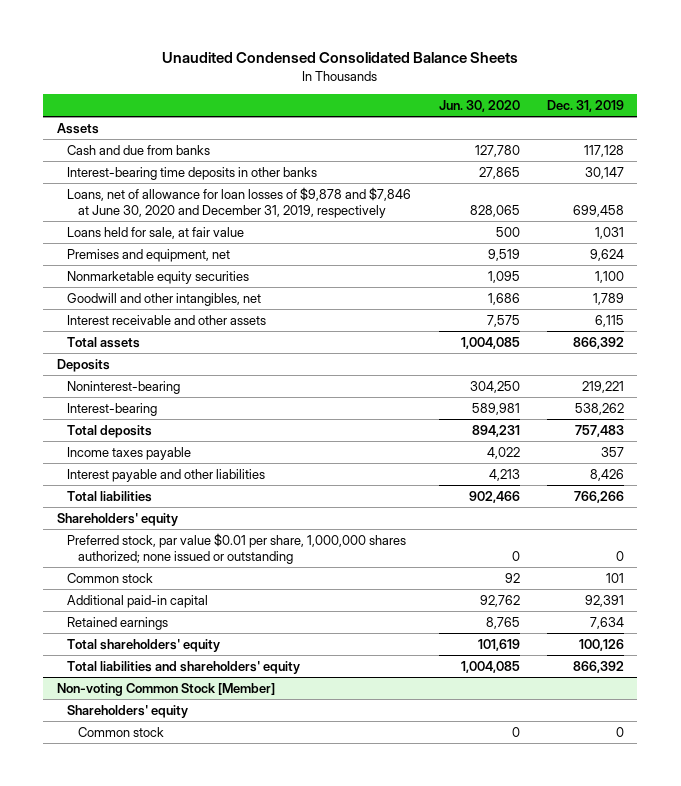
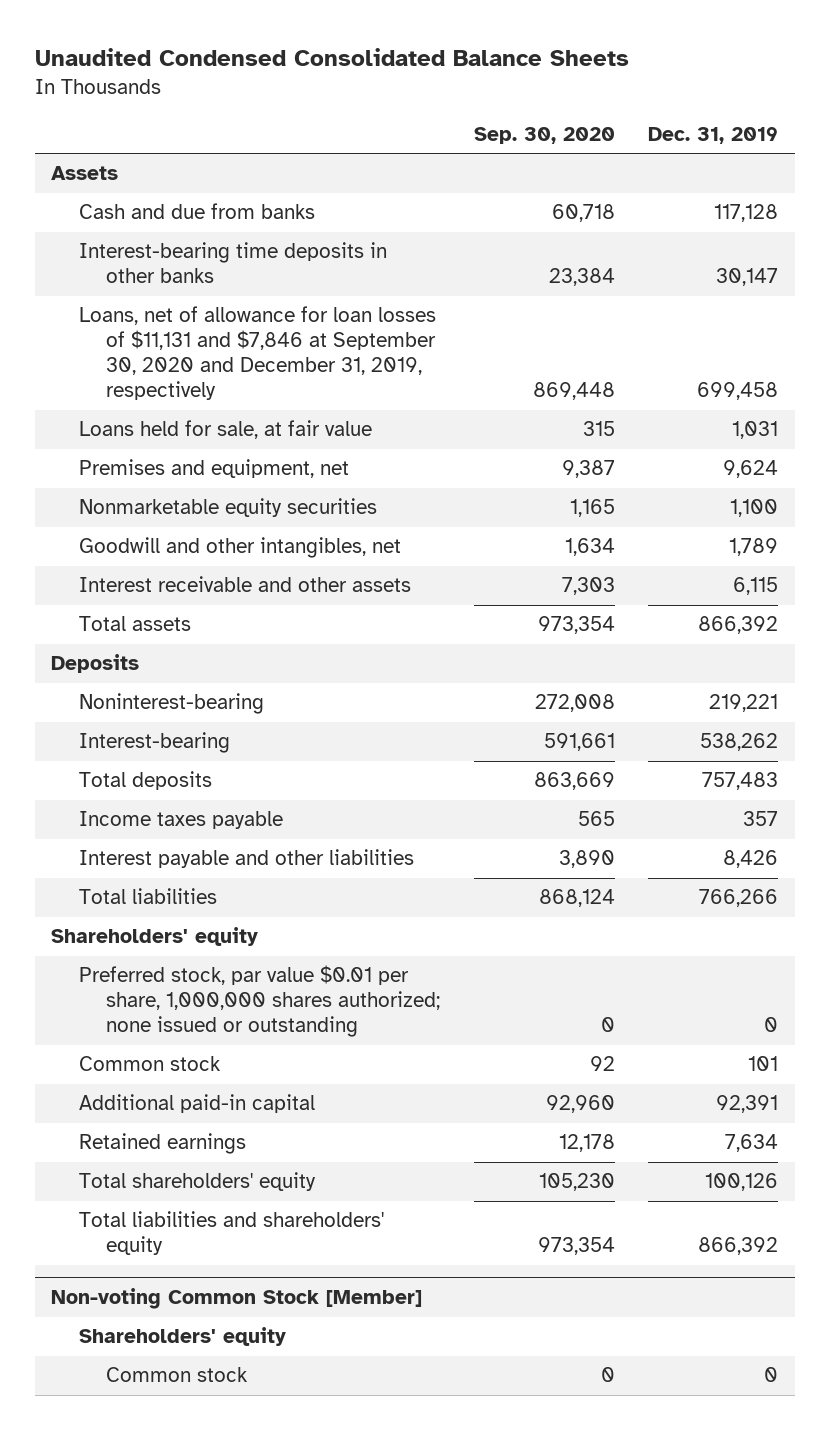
- | Jun. 30, 2020 | Dec. 31, 2019
+ | Sep. 30, 2020 | Dec. 31, 2019
- Loans, net of allowance for loan losses of $9,878 and $7,846 at June 30, 2020 and December 31, 2019, respectively | 828,065 | 699,458
+ Loans, net of allowance for loan losses of $11,131 and $7,846 at September 30, 2020 and December 31, 2019, respectively | 869,448 | 699,458

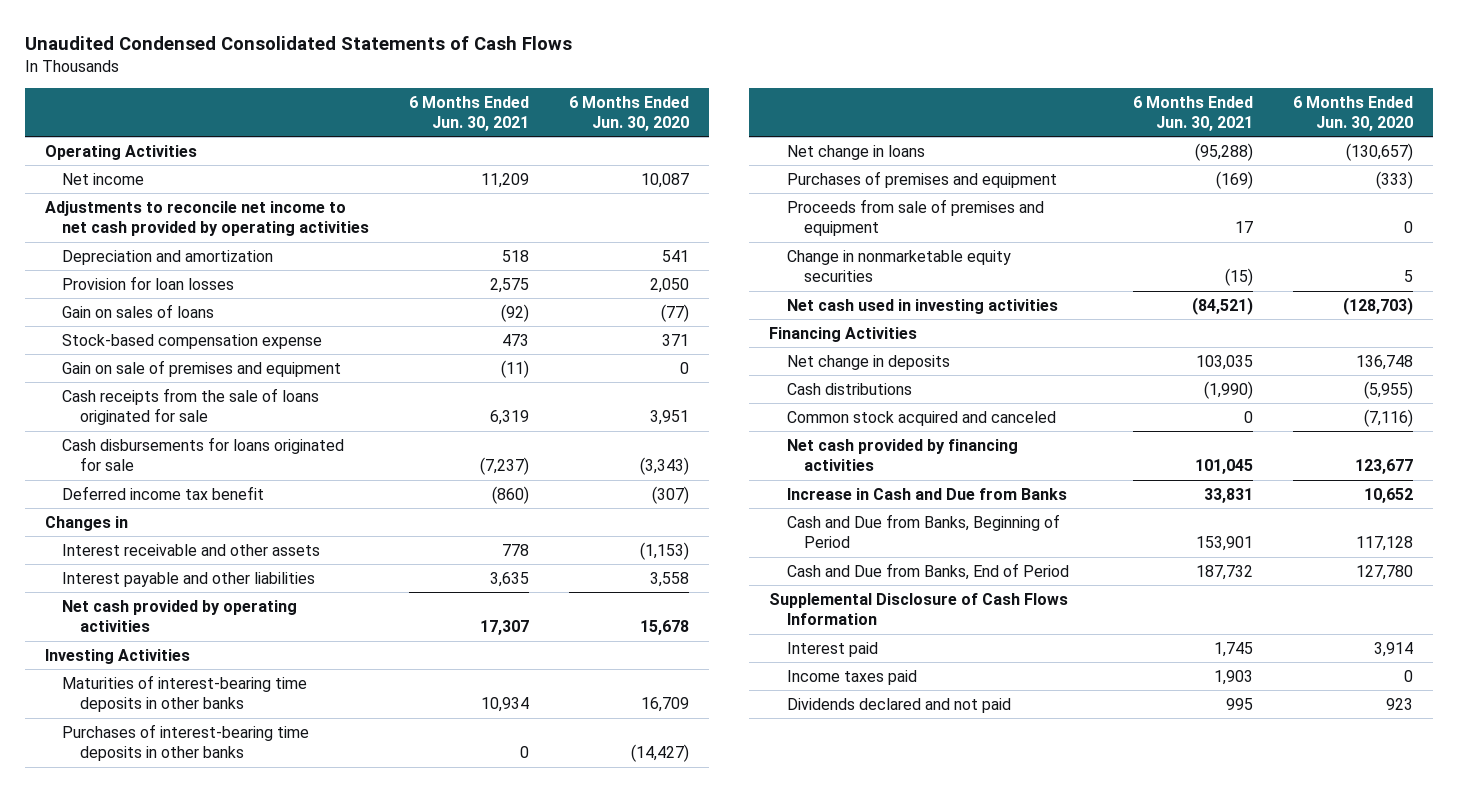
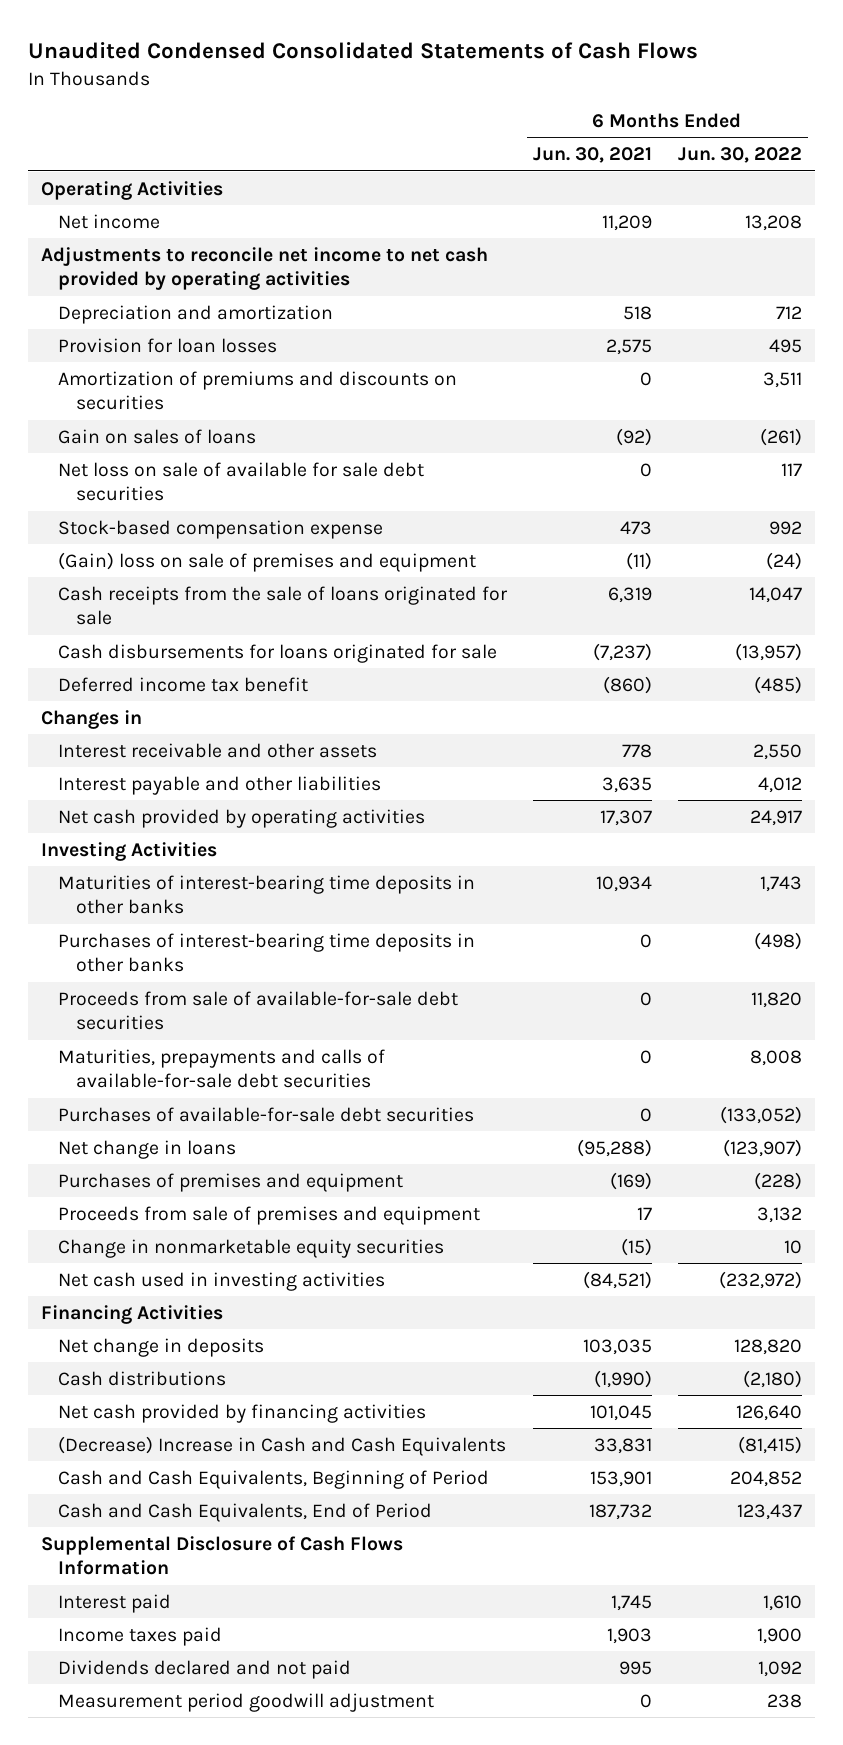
- | 6 Months Ended Jun. 30, 2021 | 6 Months Ended Jun. 30, 2020
+ | 6 Months Ended Jun. 30, 2021 | 6 Months Ended Jun. 30, 2022
+ Amortization of premiums and discounts on securities | 0 | 3,511
+ Net loss on sale of available for sale debt securities | 0 | 117
- Gain on sale of premises and equipment | (11) | 0
+ (Gain) loss on sale of premises and equipment | (11) | (24)
+ Proceeds from sale of available-for-sale debt securities | 0 | 11,820
+ Maturities, prepayments and calls of available-for-sale debt securities | 0 | 8,008
+ Purchases of available-for-sale debt securities | 0 | (133,052)
- Common stock acquired and canceled | 0 | (7,116)
- Increase in Cash and Due from Banks | 33,831 | 10,652
- Cash and Due from Banks, Beginning of Period | 153,901 | 117,128
- Cash and Due from Banks, End of Period | 187,732 | 127,780
+ (Decrease) Increase in Cash and Cash Equivalents | 33,831 | (81,415)
+ Cash and Cash Equivalents, Beginning of Period | 153,901 | 204,852
+ Cash and Cash Equivalents, End of Period | 187,732 | 123,437
+ Measurement period goodwill adjustment | 0 | 238

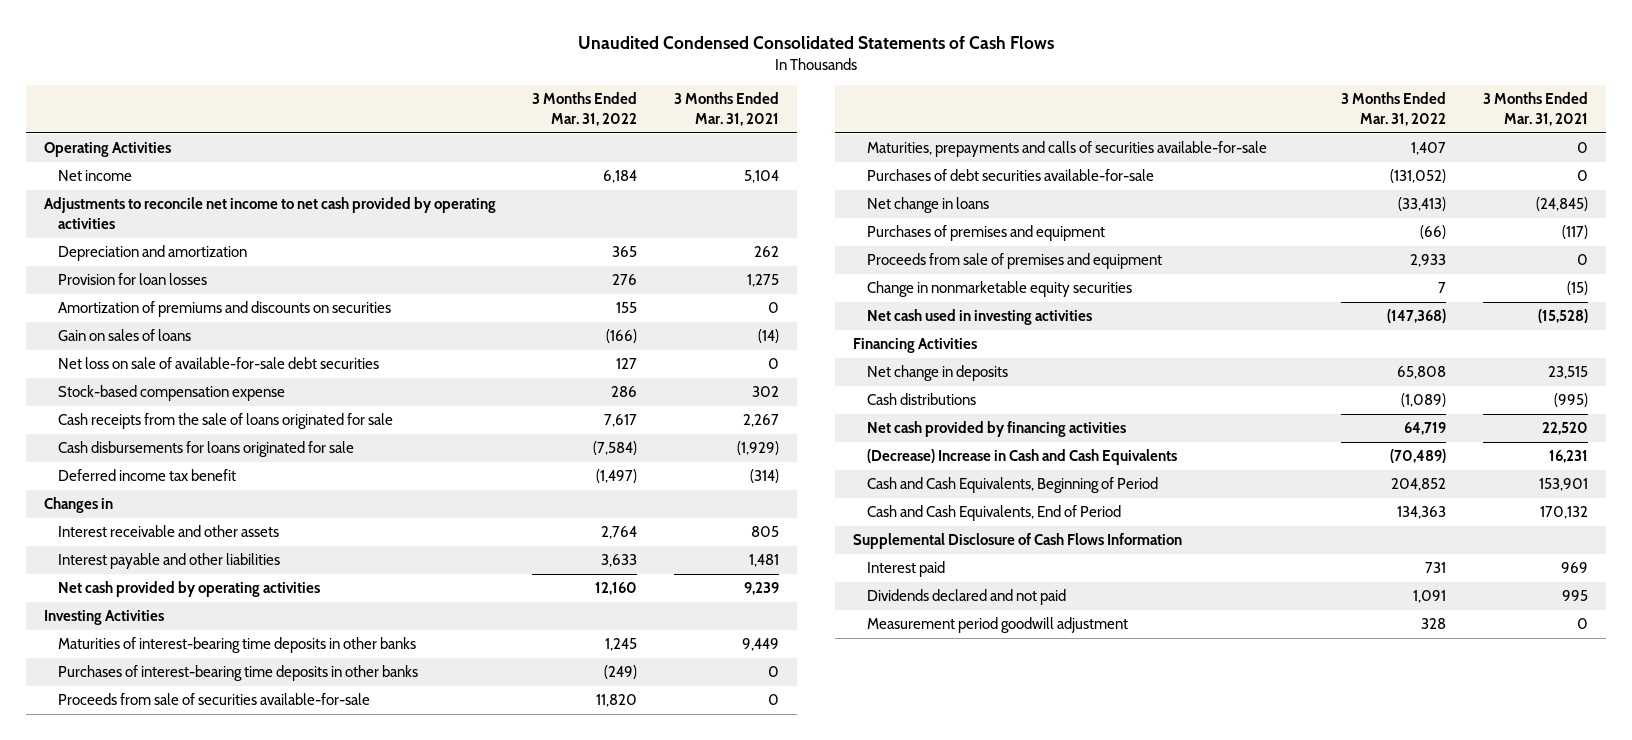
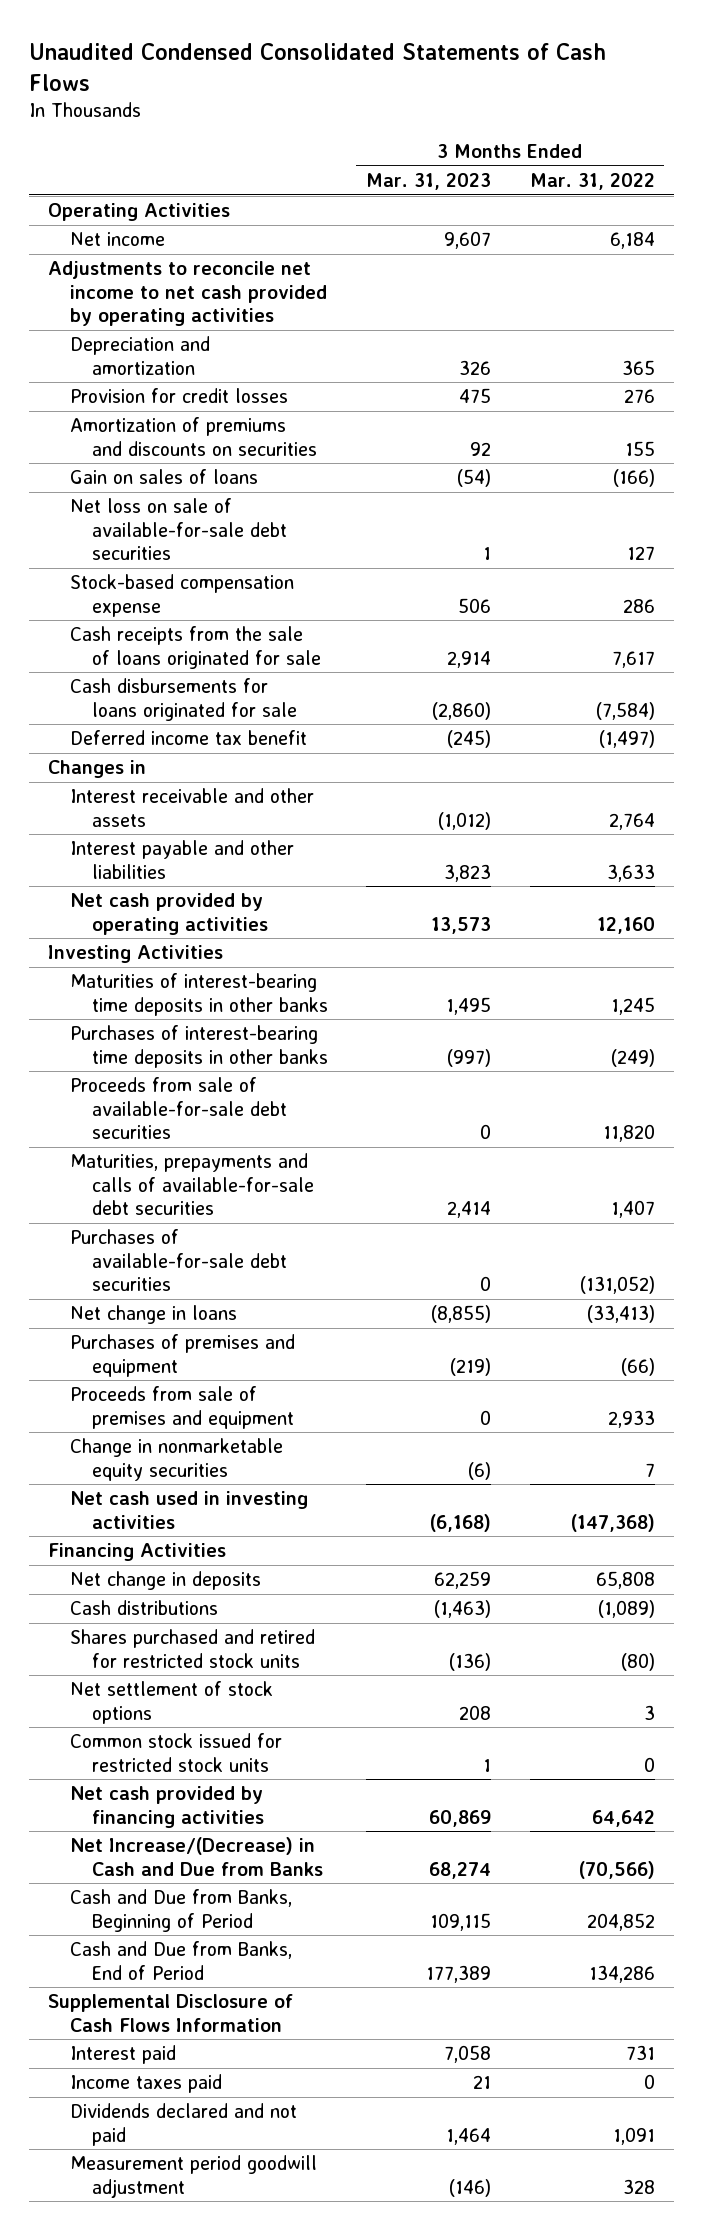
- | 3 Months Ended Mar. 31, 2022 | 3 Months Ended Mar. 31, 2021
+ | 3 Months Ended Mar. 31, 2023 | 3 Months Ended Mar. 31, 2022
- Provision for loan losses | 276 | 1,275
+ Provision for credit losses | 475 | 276
- Proceeds from sale of securities available-for-sale | 11,820 | 0
- Maturities, prepayments and calls of securities available-for-sale | 1,407 | 0
- Purchases of debt securities available-for-sale | (131,052) | 0
+ Proceeds from sale of available-for-sale debt securities | 0 | 11,820
+ Maturities, prepayments and calls of available-for-sale debt securities | 2,414 | 1,407
+ Purchases of available-for-sale debt securities | 0 | (131,052)
- Net cash provided by financing activities | 64,719 | 22,520
- (Decrease) Increase in Cash and Cash Equivalents | (70,489) | 16,231
- Cash and Cash Equivalents, Beginning of Period | 204,852 | 153,901
- Cash and Cash Equivalents, End of Period | 134,363 | 170,132
+ Shares purchased and retired for restricted stock units | (136) | (80)
+ Net settlement of stock options | 208 | 3
+ Common stock issued for restricted stock units | 1 | 0
+ Net cash provided by financing activities | 60,869 | 64,642
+ Net Increase/(Decrease) in Cash and Due from Banks | 68,274 | (70,566)
+ Cash and Due from Banks, Beginning of Period | 109,115 | 204,852
+ Cash and Due from Banks, End of Period | 177,389 | 134,286
+ Income taxes paid | 21 | 0

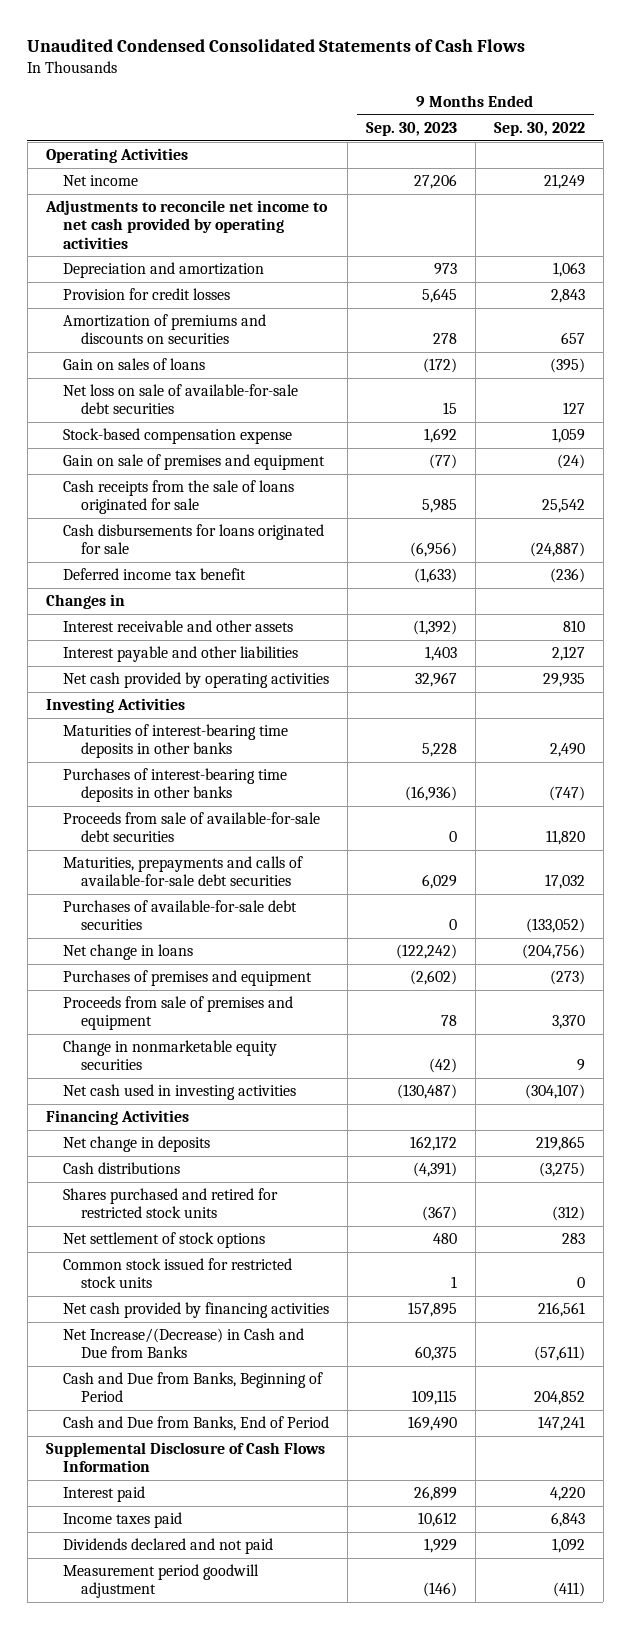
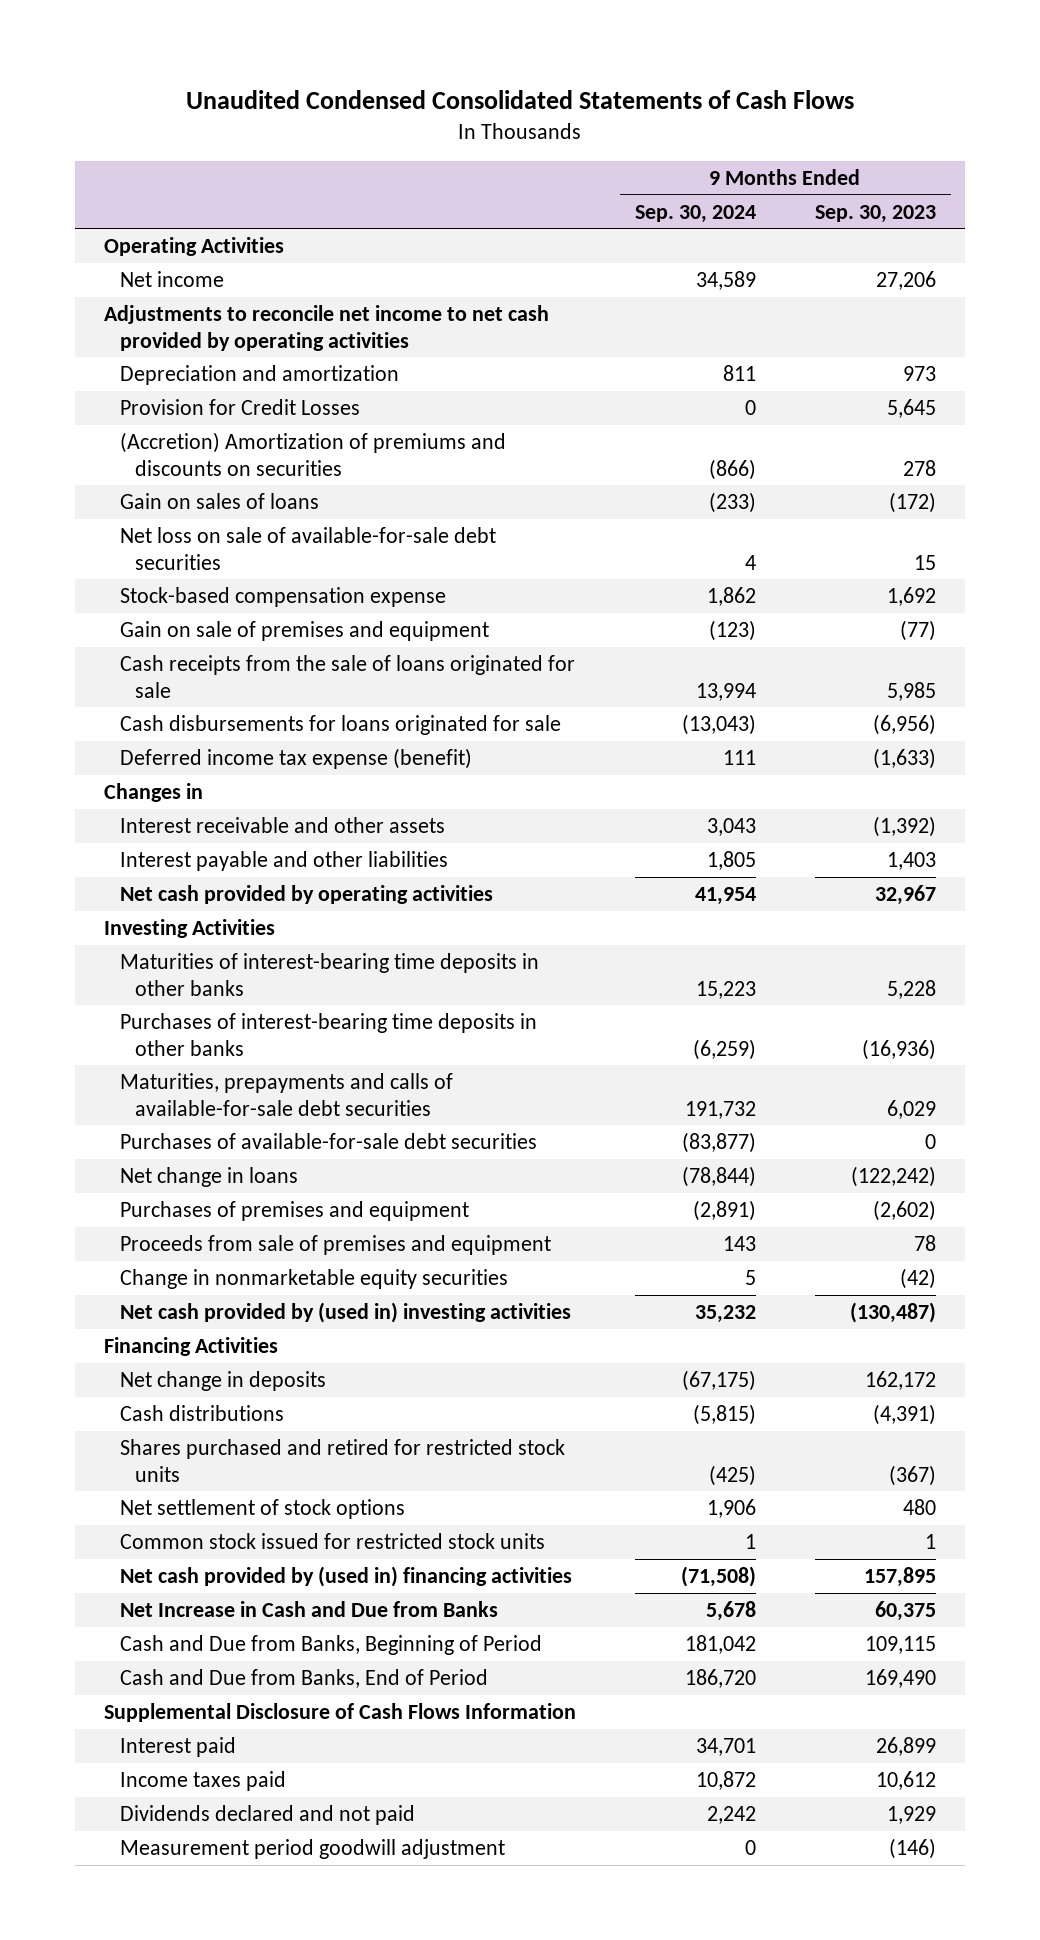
- | 9 Months Ended Sep. 30, 2023 | 9 Months Ended Sep. 30, 2022
+ | 9 Months Ended Sep. 30, 2024 | 9 Months Ended Sep. 30, 2023
- Provision for credit losses | 5,645 | 2,843
- Amortization of premiums and discounts on securities | 278 | 657
+ Provision for Credit Losses | 0 | 5,645
+ (Accretion) Amortization of premiums and discounts on securities | (866) | 278
- Deferred income tax benefit | (1,633) | (236)
+ Deferred income tax expense (benefit) | 111 | (1,633)
- Proceeds from sale of available-for-sale debt securities | 0 | 11,820
- Net cash used in investing activities | (130,487) | (304,107)
+ Net cash provided by (used in) investing activities | 35,232 | (130,487)
- Net cash provided by financing activities | 157,895 | 216,561
- Net Increase/(Decrease) in Cash and Due from Banks | 60,375 | (57,611)
+ Net cash provided by (used in) financing activities | (71,508) | 157,895
+ Net Increase in Cash and Due from Banks | 5,678 | 60,375

